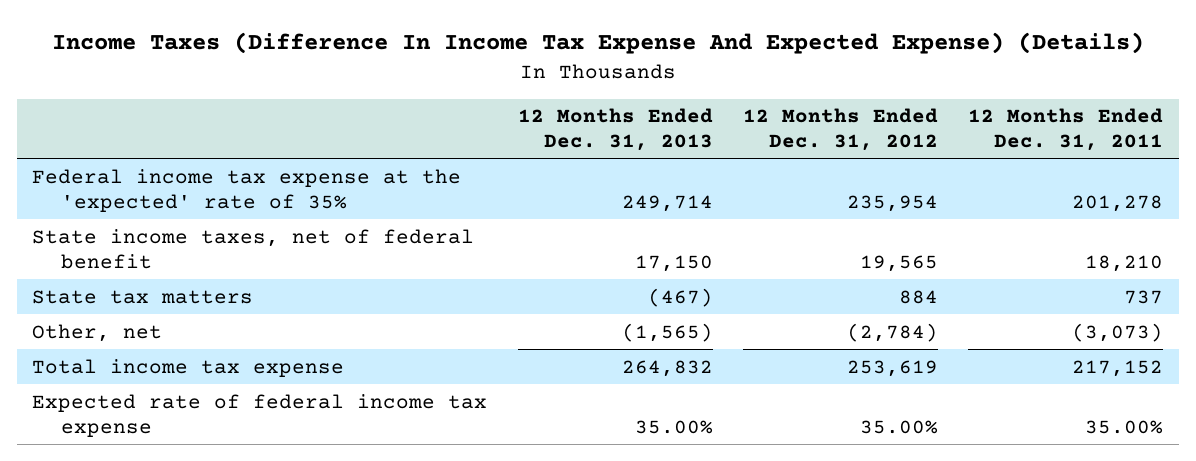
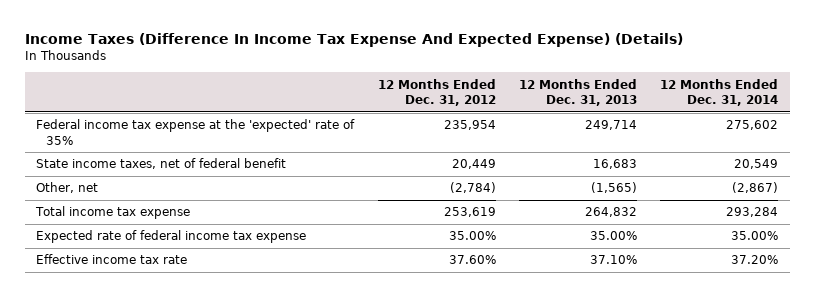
- | 12 Months Ended Dec. 31, 2013 | 12 Months Ended Dec. 31, 2012 | 12 Months Ended Dec. 31, 2011
+ | 12 Months Ended Dec. 31, 2012 | 12 Months Ended Dec. 31, 2013 | 12 Months Ended Dec. 31, 2014
- State income taxes, net of federal benefit | 17,150 | 19,565 | 18,210
- State tax matters | (467) | 884 | 737
+ State income taxes, net of federal benefit | 20,449 | 16,683 | 20,549
+ Effective income tax rate | 37.60% | 37.10% | 37.20%

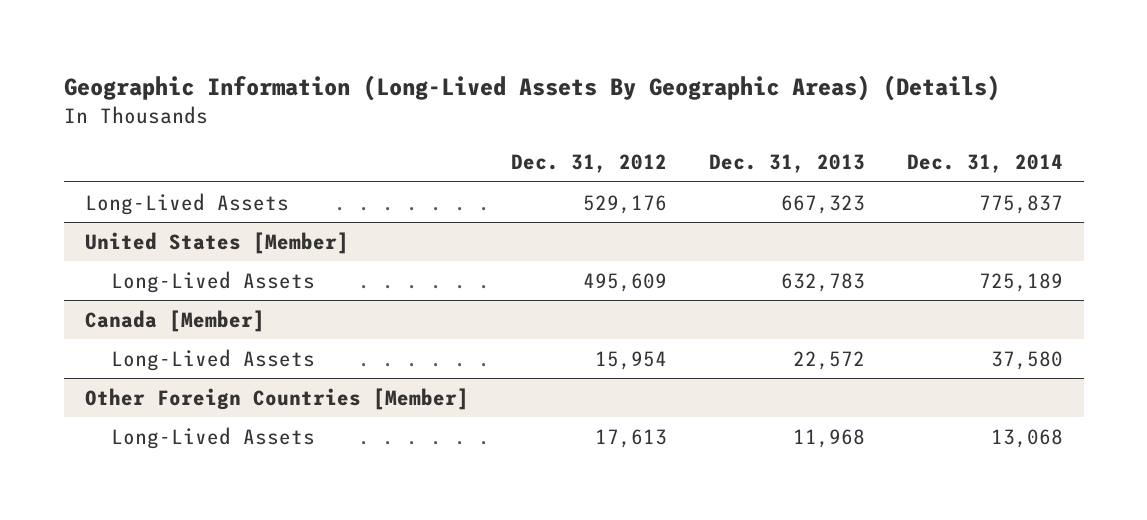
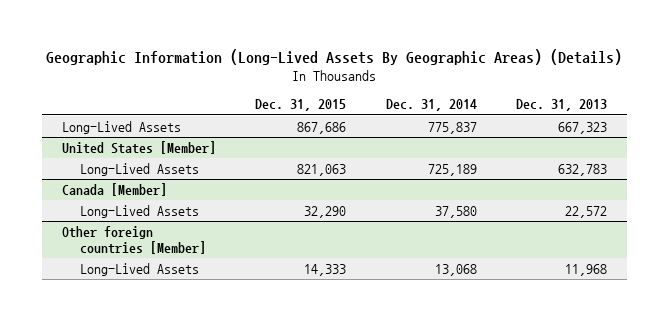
- | Dec. 31, 2012 | Dec. 31, 2013 | Dec. 31, 2014
+ | Dec. 31, 2015 | Dec. 31, 2014 | Dec. 31, 2013
- Other Foreign Countries [Member]
+ Other foreign countries [Member]

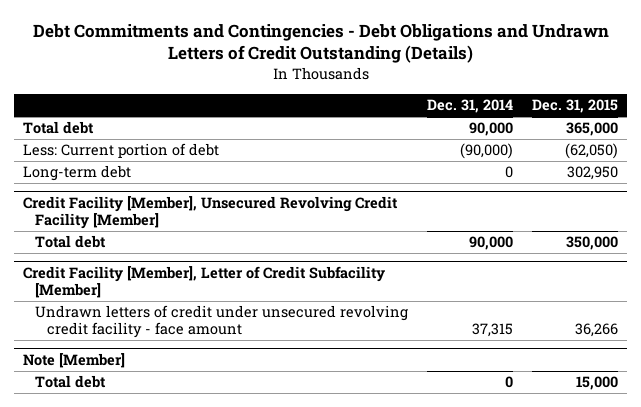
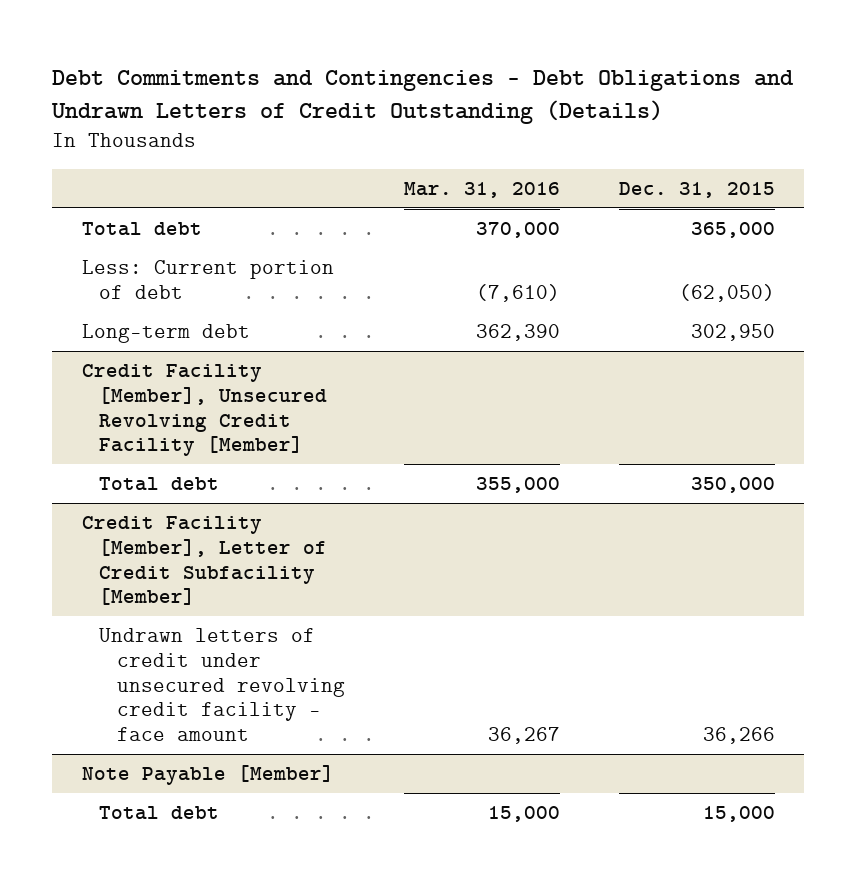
- | Dec. 31, 2014 | Dec. 31, 2015
+ | Mar. 31, 2016 | Dec. 31, 2015
- Note [Member]
+ Note Payable [Member]

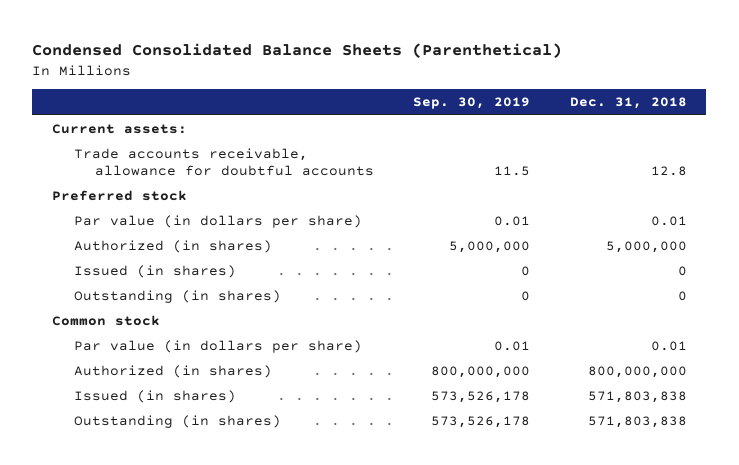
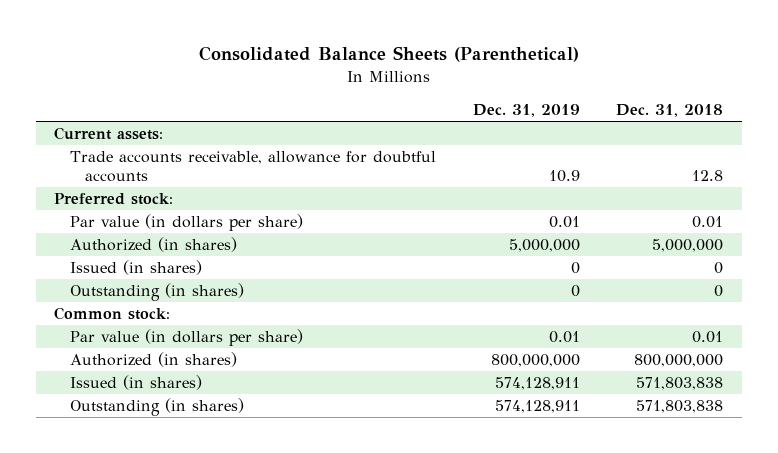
- Condensed Consolidated Balance Sheets (Parenthetical)
+ Consolidated Balance Sheets (Parenthetical)
- | Sep. 30, 2019 | Dec. 31, 2018
+ | Dec. 31, 2019 | Dec. 31, 2018
- Preferred stock
+ Preferred stock:
- Common stock
+ Common stock:

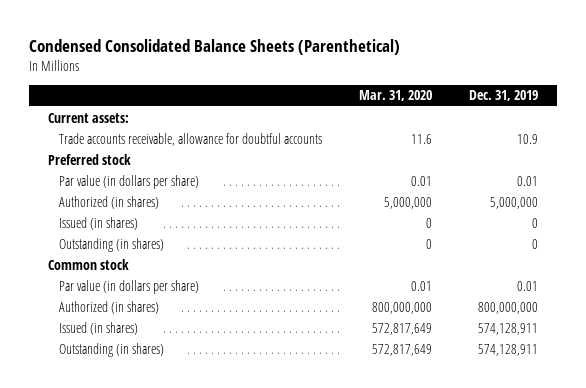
- Consolidated Balance Sheets (Parenthetical)
+ Condensed Consolidated Balance Sheets (Parenthetical)
- | Dec. 31, 2019 | Dec. 31, 2018
+ | Mar. 31, 2020 | Dec. 31, 2019
- Preferred stock:
+ Preferred stock
- Common stock:
+ Common stock

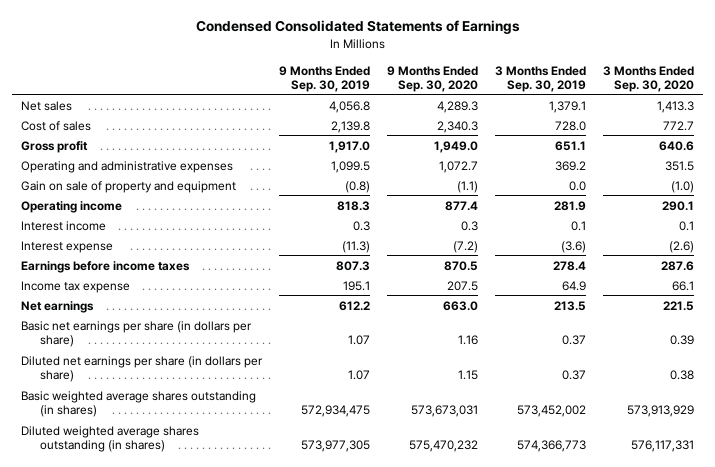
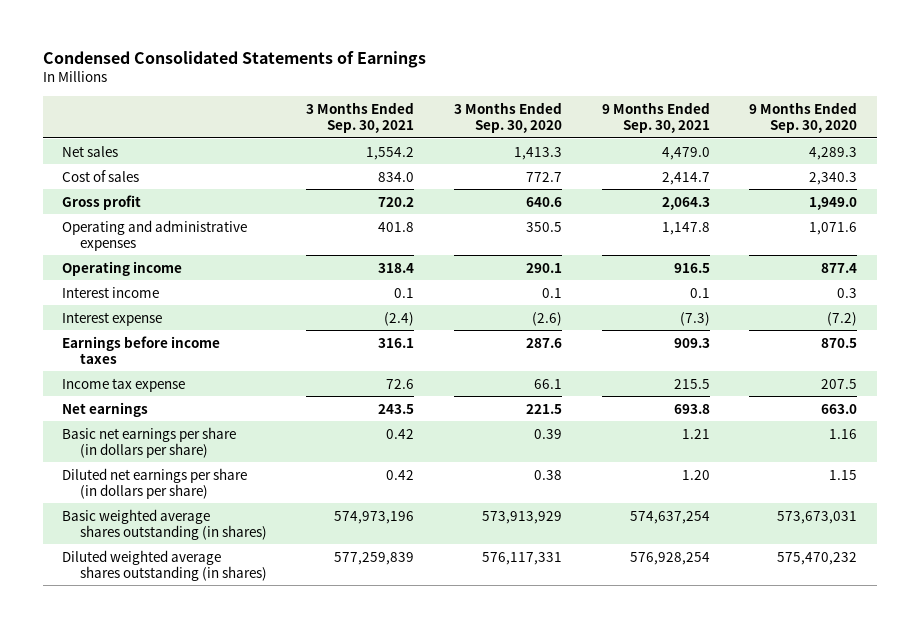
- | 9 Months Ended Sep. 30, 2019 | 9 Months Ended Sep. 30, 2020 | 3 Months Ended Sep. 30, 2019 | 3 Months Ended Sep. 30, 2020
+ | 3 Months Ended Sep. 30, 2021 | 3 Months Ended Sep. 30, 2020 | 9 Months Ended Sep. 30, 2021 | 9 Months Ended Sep. 30, 2020
- Operating and administrative expenses | 1,099.5 | 1,072.7 | 369.2 | 351.5
- Gain on sale of property and equipment | (0.8) | (1.1) | 0.0 | (1.0)
+ Operating and administrative expenses | 401.8 | 350.5 | 1,147.8 | 1,071.6

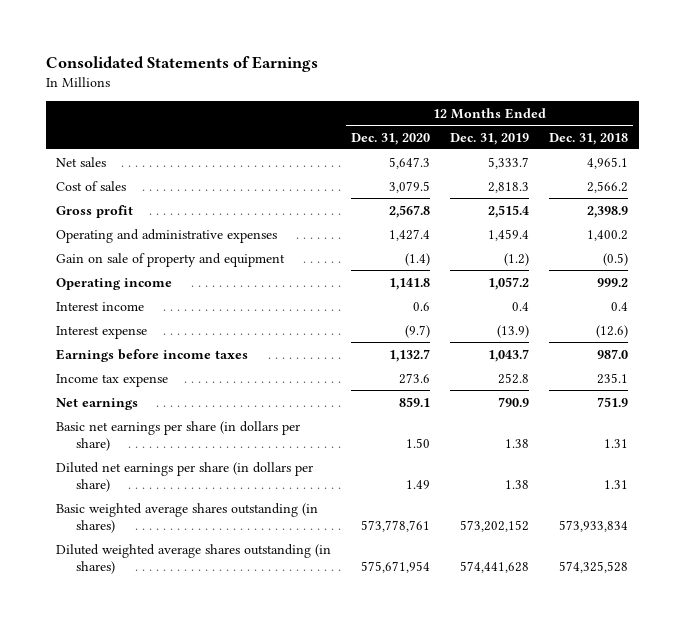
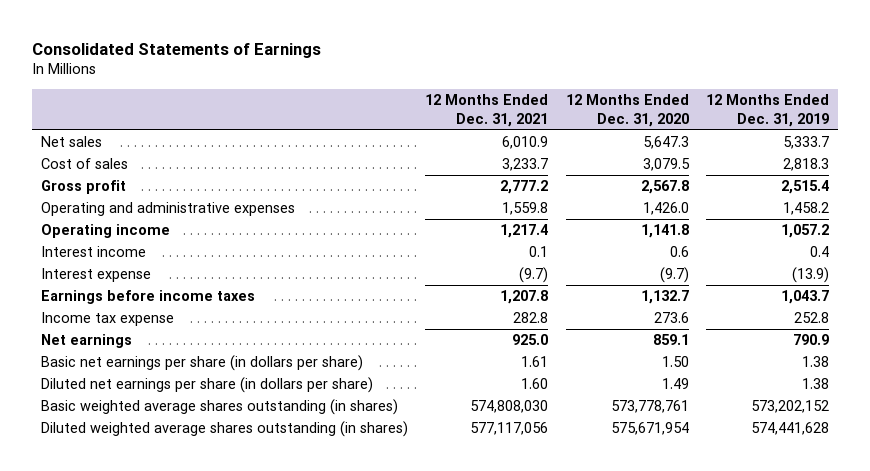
- | 12 Months Ended Dec. 31, 2020 | 12 Months Ended Dec. 31, 2019 | 12 Months Ended Dec. 31, 2018
+ | 12 Months Ended Dec. 31, 2021 | 12 Months Ended Dec. 31, 2020 | 12 Months Ended Dec. 31, 2019
- Operating and administrative expenses | 1,427.4 | 1,459.4 | 1,400.2
- Gain on sale of property and equipment | (1.4) | (1.2) | (0.5)
+ Operating and administrative expenses | 1,559.8 | 1,426.0 | 1,458.2

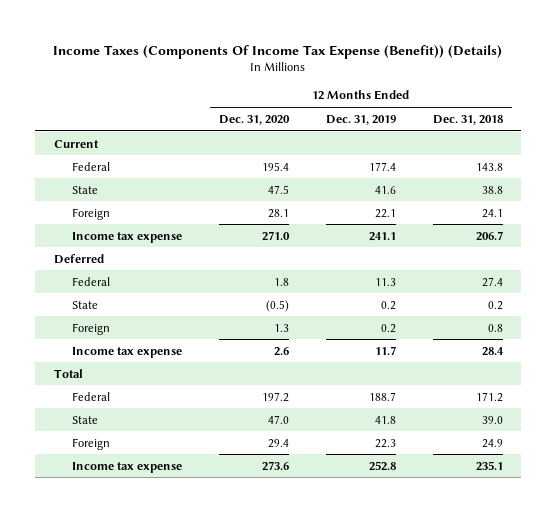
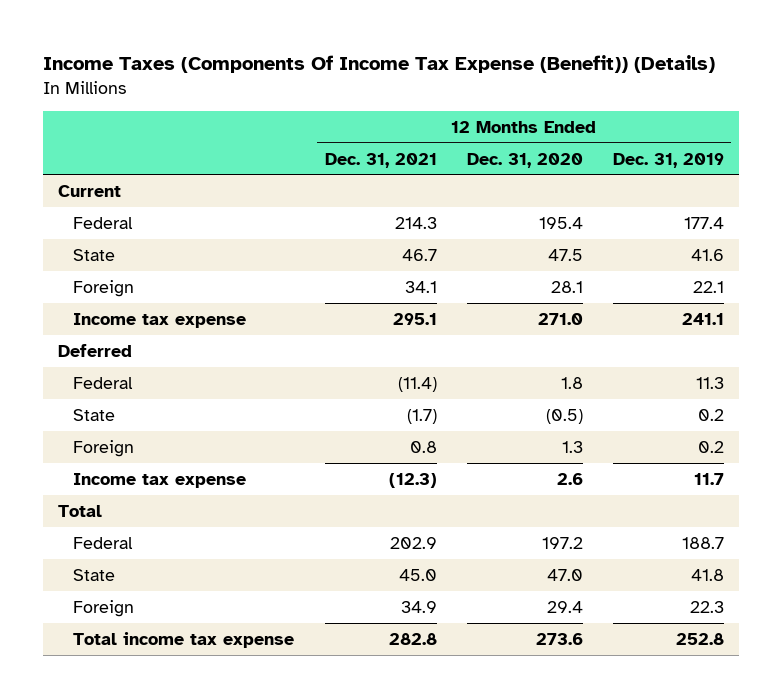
- | 12 Months Ended Dec. 31, 2020 | 12 Months Ended Dec. 31, 2019 | 12 Months Ended Dec. 31, 2018
+ | 12 Months Ended Dec. 31, 2021 | 12 Months Ended Dec. 31, 2020 | 12 Months Ended Dec. 31, 2019
- Income tax expense | 273.6 | 252.8 | 235.1
+ Total income tax expense | 282.8 | 273.6 | 252.8

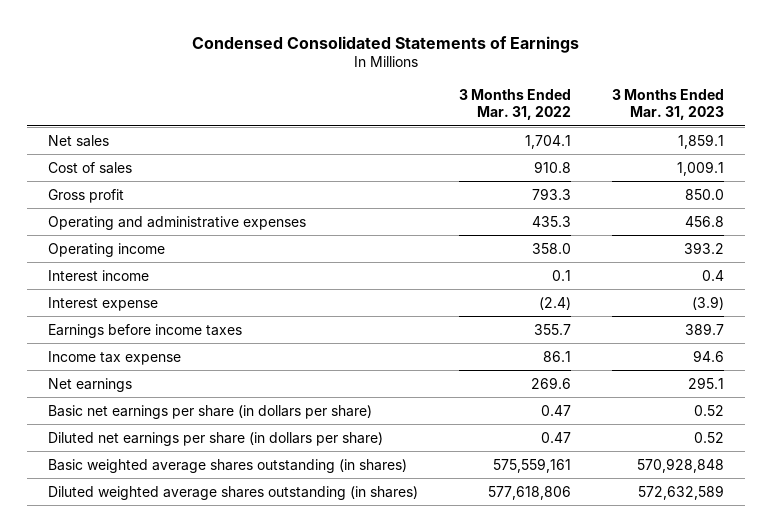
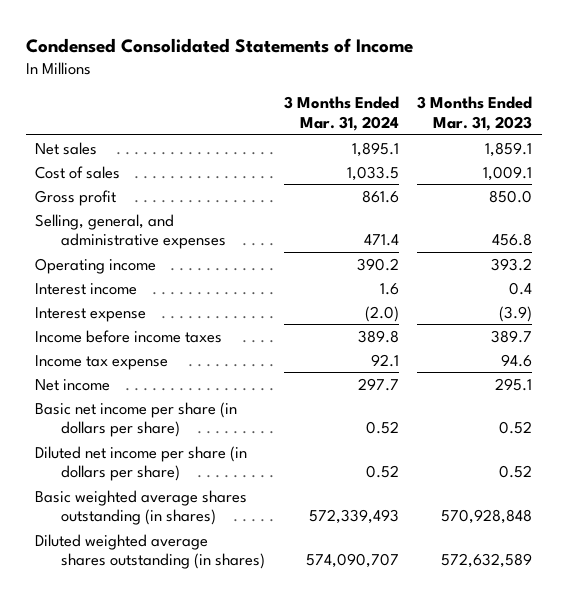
- Condensed Consolidated Statements of Earnings
+ Condensed Consolidated Statements of Income
- | 3 Months Ended Mar. 31, 2022 | 3 Months Ended Mar. 31, 2023
+ | 3 Months Ended Mar. 31, 2024 | 3 Months Ended Mar. 31, 2023
- Operating and administrative expenses | 435.3 | 456.8
+ Selling, general, and administrative expenses | 471.4 | 456.8
- Earnings before income taxes | 355.7 | 389.7
+ Income before income taxes | 389.8 | 389.7
- Net earnings | 269.6 | 295.1
- Basic net earnings per share (in dollars per share) | 0.47 | 0.52
- Diluted net earnings per share (in dollars per share) | 0.47 | 0.52
+ Net income | 297.7 | 295.1
+ Basic net income per share (in dollars per share) | 0.52 | 0.52
+ Diluted net income per share (in dollars per share) | 0.52 | 0.52

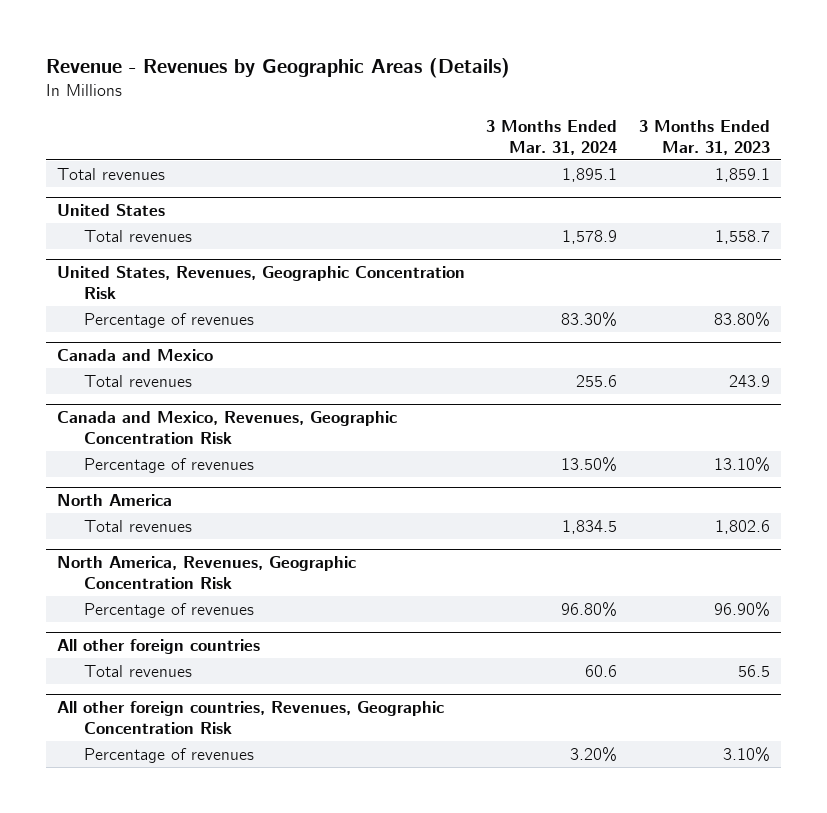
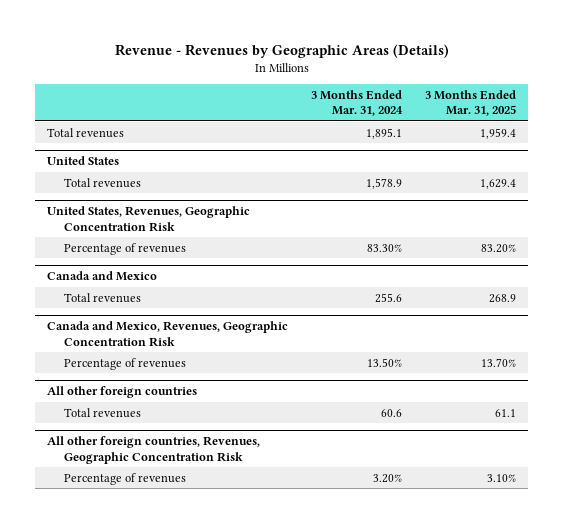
- | 3 Months Ended Mar. 31, 2024 | 3 Months Ended Mar. 31, 2023
+ | 3 Months Ended Mar. 31, 2024 | 3 Months Ended Mar. 31, 2025
- North America
- Total revenues | 1,834.5 | 1,802.6
- North America, Revenues, Geographic Concentration Risk
- Percentage of revenues | 96.80% | 96.90%

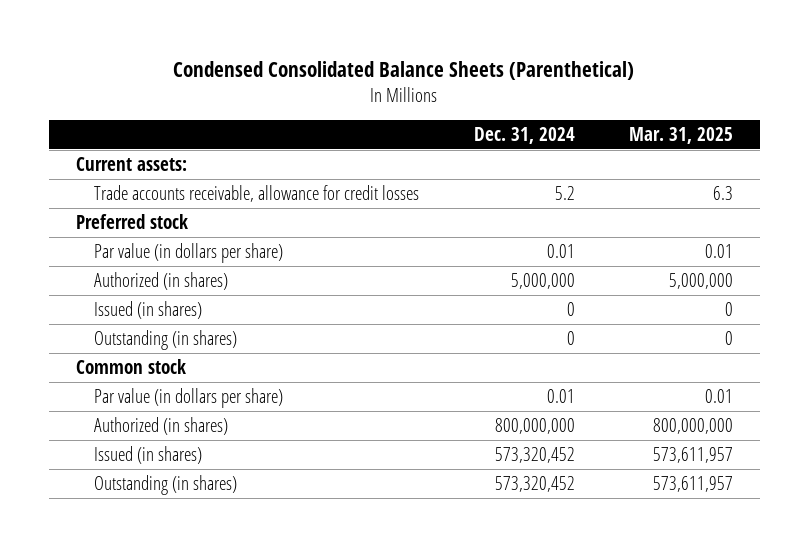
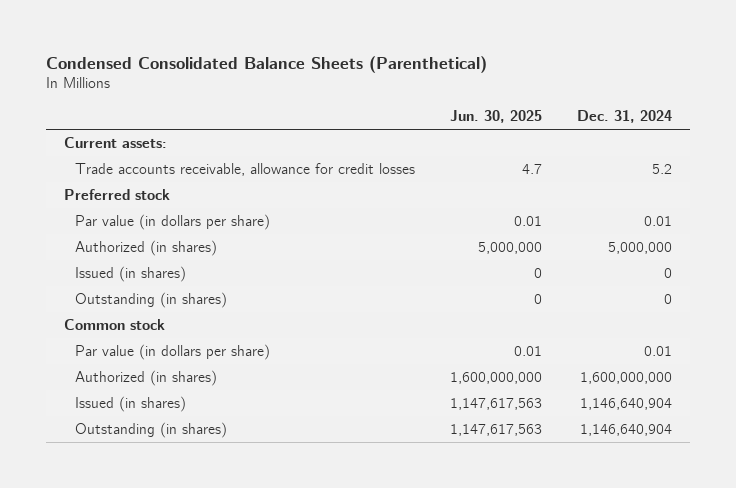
- | Dec. 31, 2024 | Mar. 31, 2025
+ | Jun. 30, 2025 | Dec. 31, 2024
- Authorized (in shares) | 800,000,000 | 800,000,000
- Issued (in shares) | 573,320,452 | 573,611,957
- Outstanding (in shares) | 573,320,452 | 573,611,957
+ Authorized (in shares) | 1,600,000,000 | 1,600,000,000
+ Issued (in shares) | 1,147,617,563 | 1,146,640,904
+ Outstanding (in shares) | 1,147,617,563 | 1,146,640,904

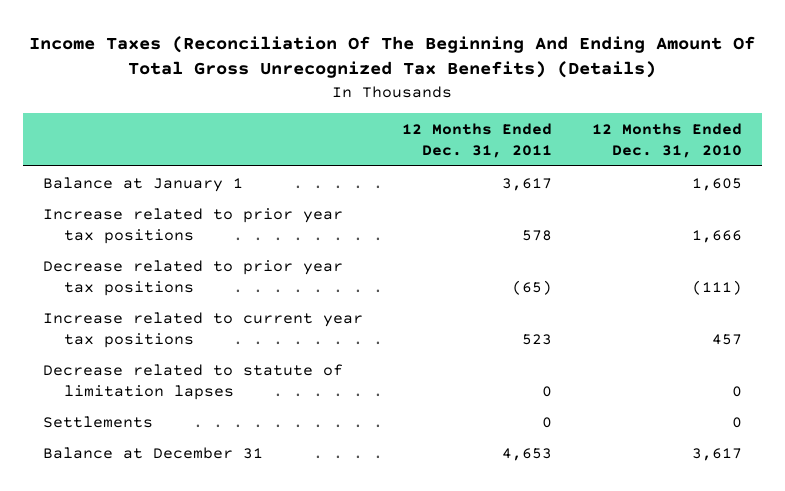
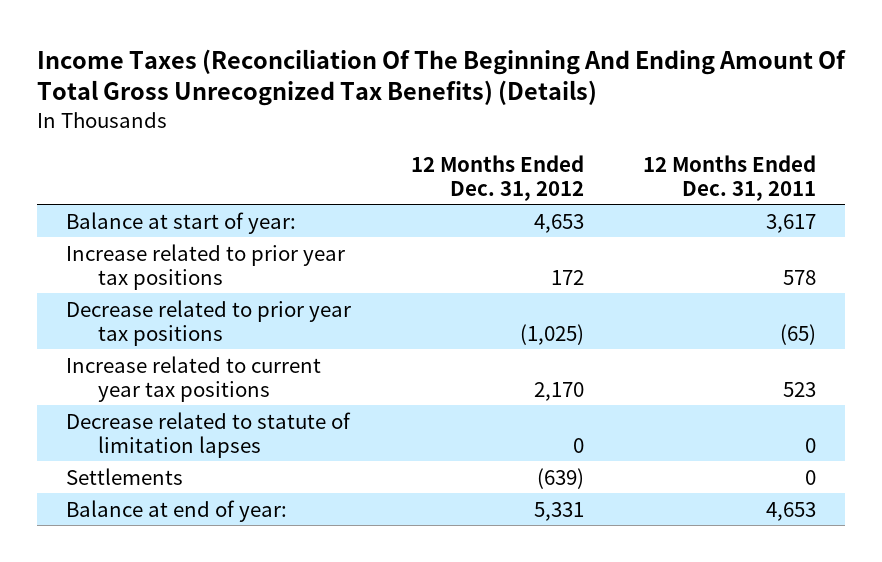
- | 12 Months Ended Dec. 31, 2011 | 12 Months Ended Dec. 31, 2010
+ | 12 Months Ended Dec. 31, 2012 | 12 Months Ended Dec. 31, 2011
- Balance at January 1 | 3,617 | 1,605
+ Balance at start of year: | 4,653 | 3,617
- Balance at December 31 | 4,653 | 3,617
+ Balance at end of year: | 5,331 | 4,653

